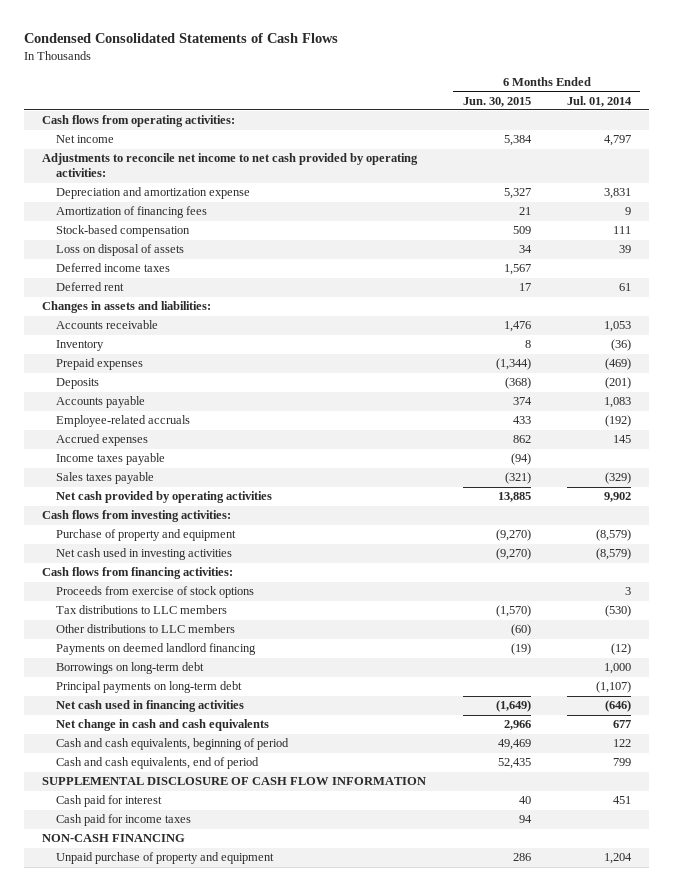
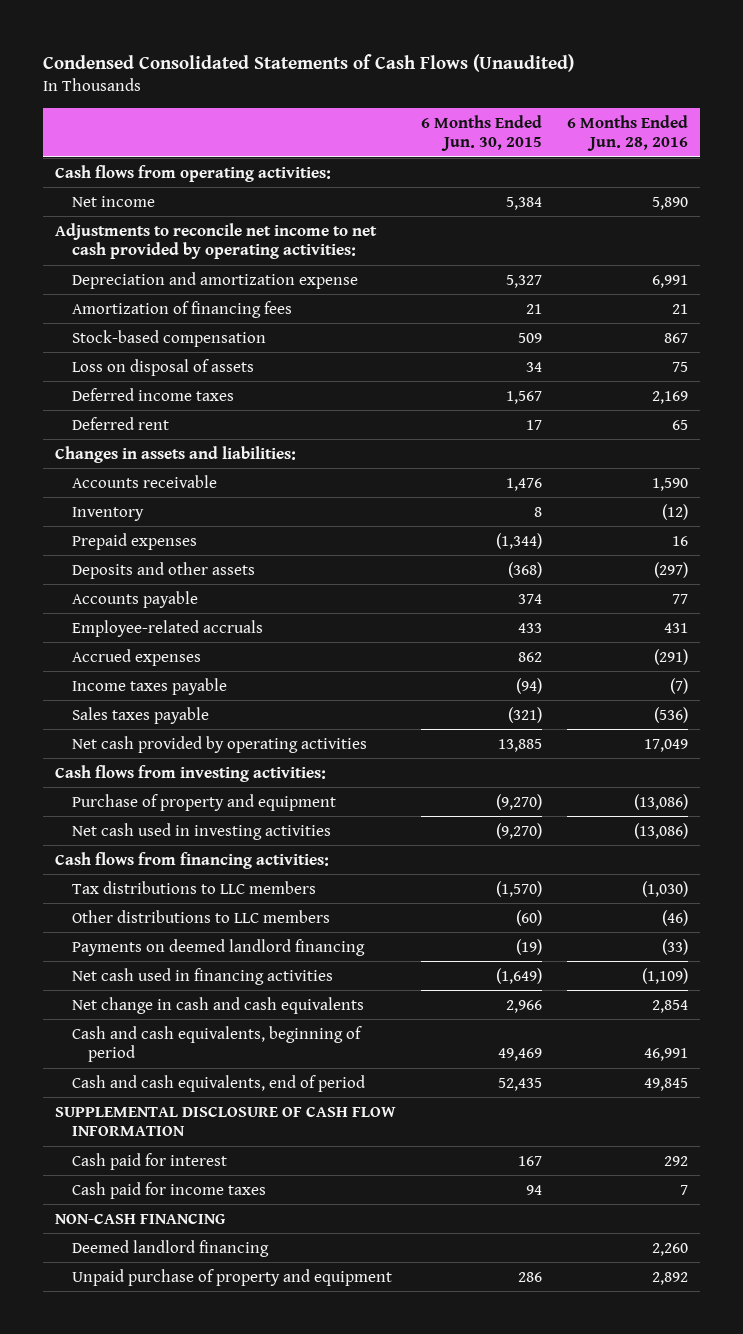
- Condensed Consolidated Statements of Cash Flows
+ Condensed Consolidated Statements of Cash Flows (Unaudited)
- | 6 Months Ended Jun. 30, 2015 | 6 Months Ended Jul. 01, 2014
+ | 6 Months Ended Jun. 30, 2015 | 6 Months Ended Jun. 28, 2016
- Deposits | (368) | (201)
+ Deposits and other assets | (368) | (297)
- Proceeds from exercise of stock options | | 3
- Borrowings on long-term debt | | 1,000
- Principal payments on long-term debt | | (1,107)
- Cash paid for interest | 40 | 451
+ Cash paid for interest | 167 | 292
+ Deemed landlord financing | | 2,260

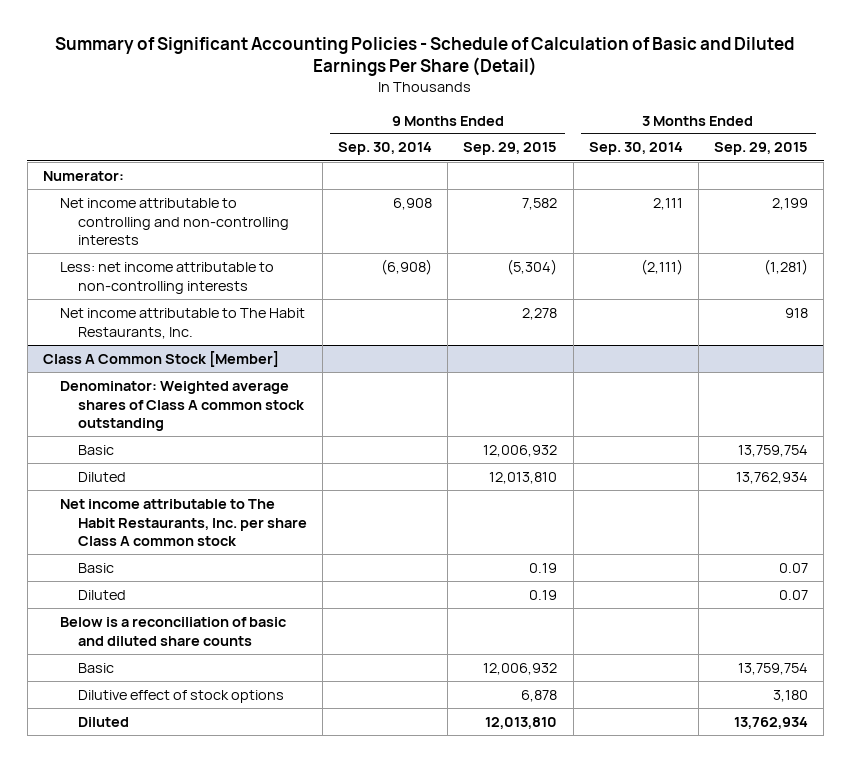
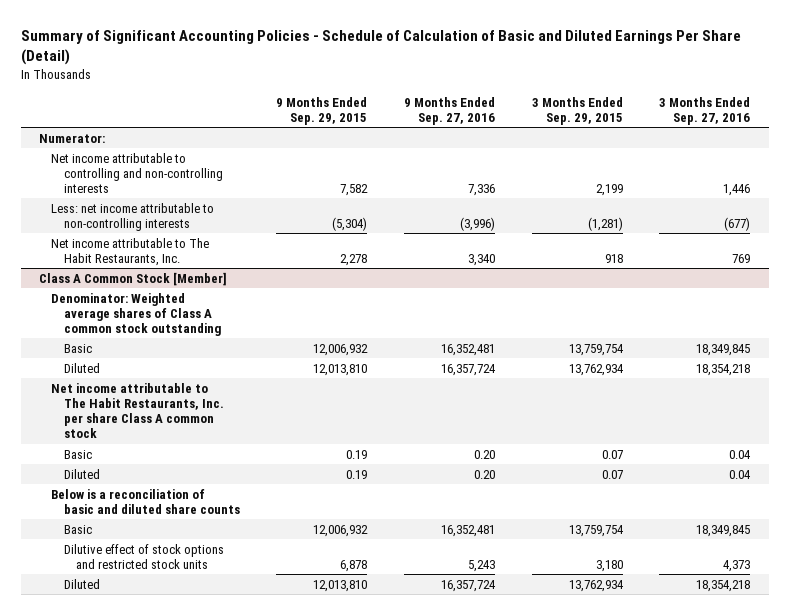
- | 9 Months Ended Sep. 30, 2014 | 9 Months Ended Sep. 29, 2015 | 3 Months Ended Sep. 30, 2014 | 3 Months Ended Sep. 29, 2015
+ | 9 Months Ended Sep. 29, 2015 | 9 Months Ended Sep. 27, 2016 | 3 Months Ended Sep. 29, 2015 | 3 Months Ended Sep. 27, 2016
@ Class A Common Stock [Member]
- Dilutive effect of stock options | | 6,878 | | 3,180
+ Dilutive effect of stock options and restricted stock units | 6,878 | 5,243 | 3,180 | 4,373

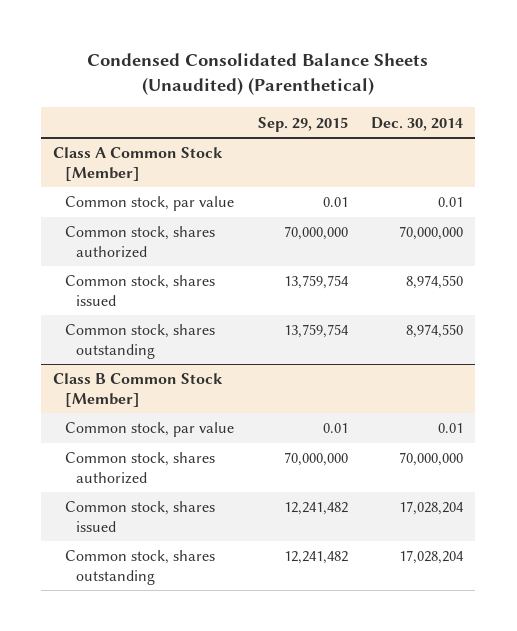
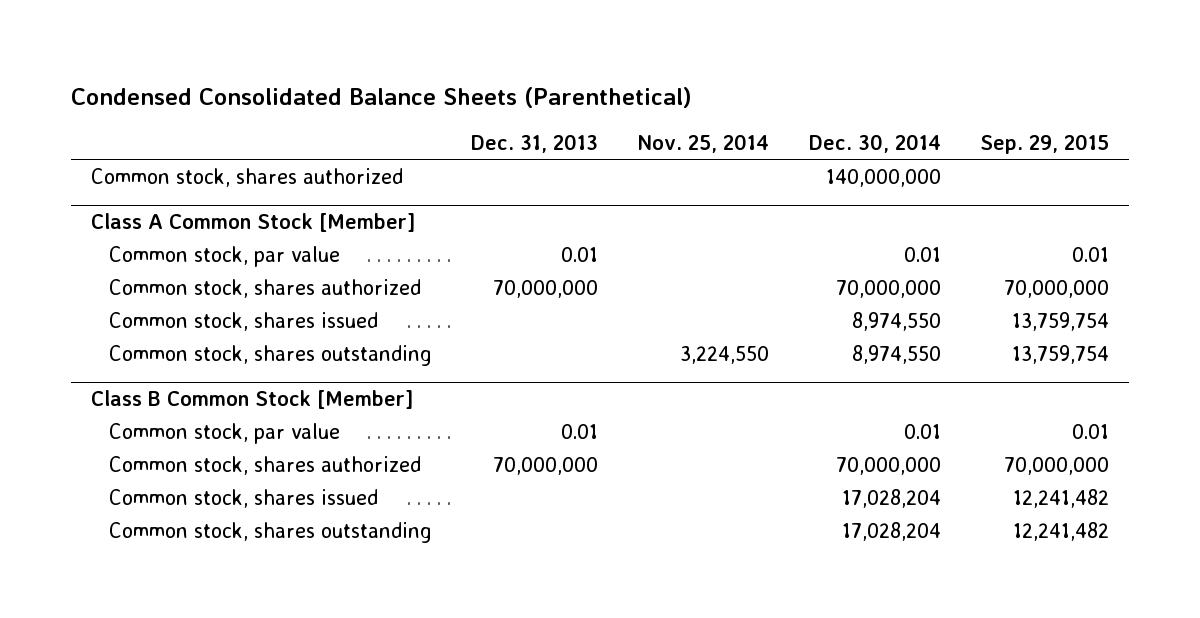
- Condensed Consolidated Balance Sheets (Unaudited) (Parenthetical)
+ Condensed Consolidated Balance Sheets (Parenthetical)
- | Sep. 29, 2015 | Dec. 30, 2014
+ | Dec. 31, 2013 | Nov. 25, 2014 | Dec. 30, 2014 | Sep. 29, 2015
+ Common stock, shares authorized | | | 140,000,000 |

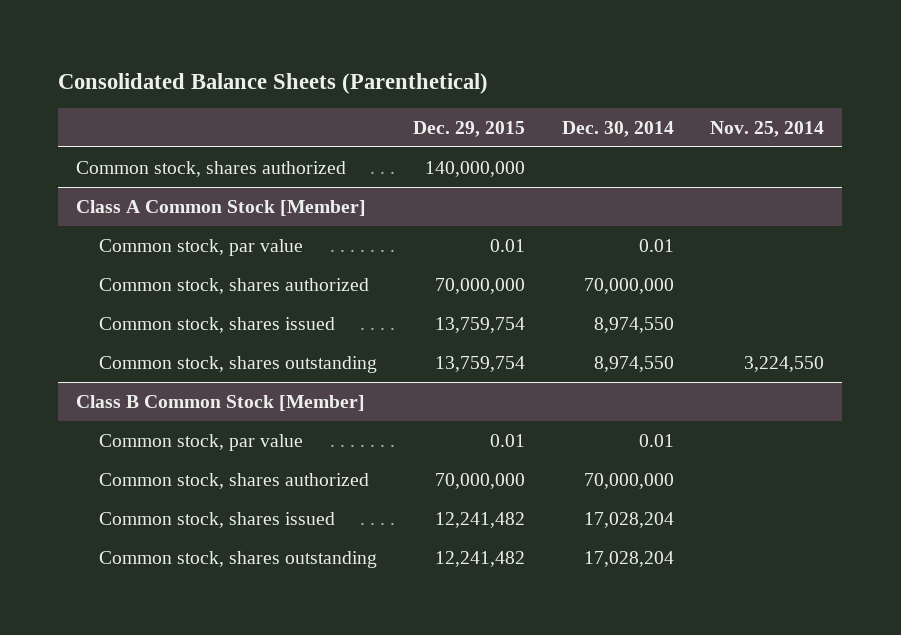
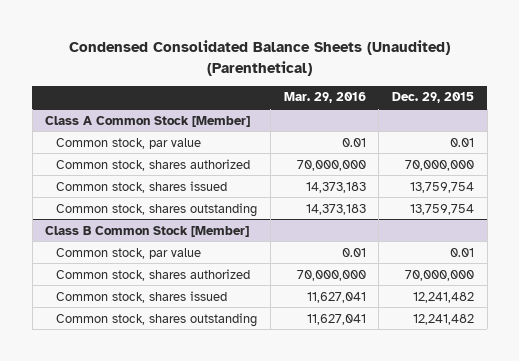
- Consolidated Balance Sheets (Parenthetical)
+ Condensed Consolidated Balance Sheets (Unaudited) (Parenthetical)
- | Dec. 29, 2015 | Dec. 30, 2014 | Nov. 25, 2014
+ | Mar. 29, 2016 | Dec. 29, 2015
- Common stock, shares authorized | 140,000,000 | |

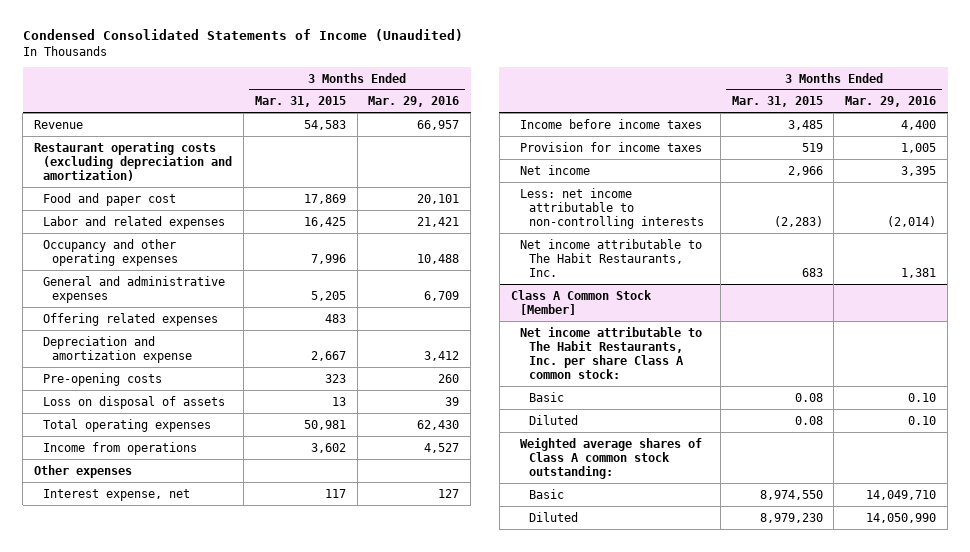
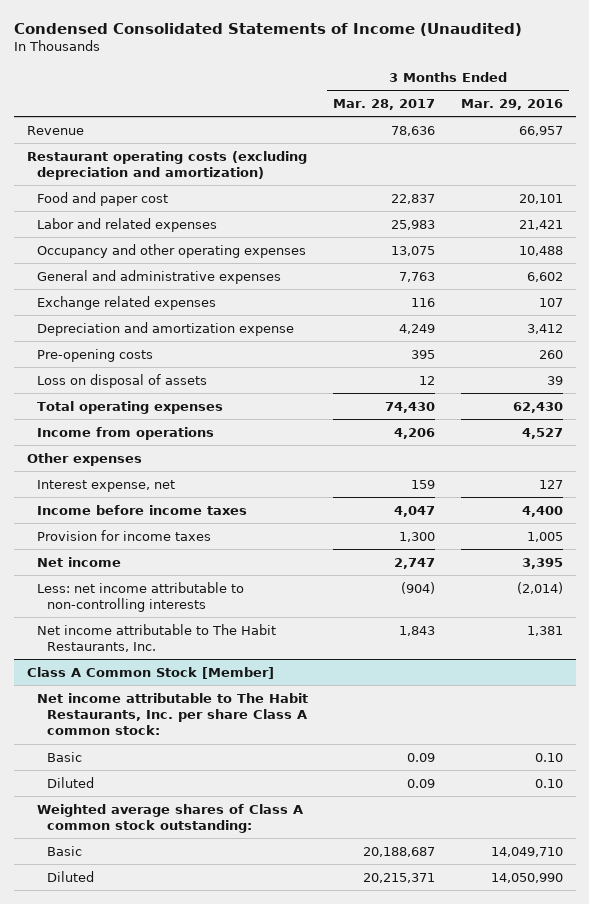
- | 3 Months Ended Mar. 31, 2015 | 3 Months Ended Mar. 29, 2016
+ | 3 Months Ended Mar. 28, 2017 | 3 Months Ended Mar. 29, 2016
- General and administrative expenses | 5,205 | 6,709
- Offering related expenses | 483 |
+ General and administrative expenses | 7,763 | 6,602
+ Exchange related expenses | 116 | 107

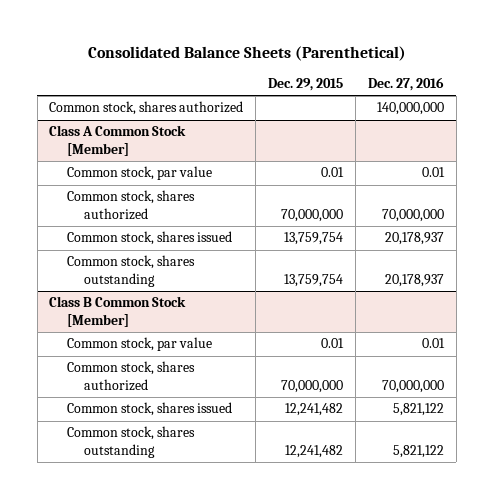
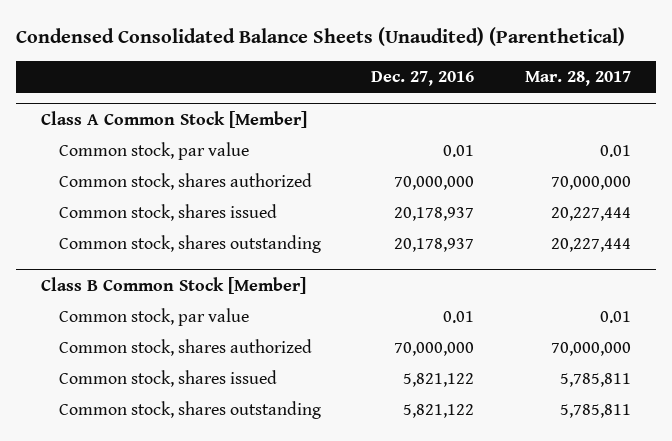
- Consolidated Balance Sheets (Parenthetical)
+ Condensed Consolidated Balance Sheets (Unaudited) (Parenthetical)
- | Dec. 29, 2015 | Dec. 27, 2016
+ | Dec. 27, 2016 | Mar. 28, 2017
- Common stock, shares authorized | | 140,000,000

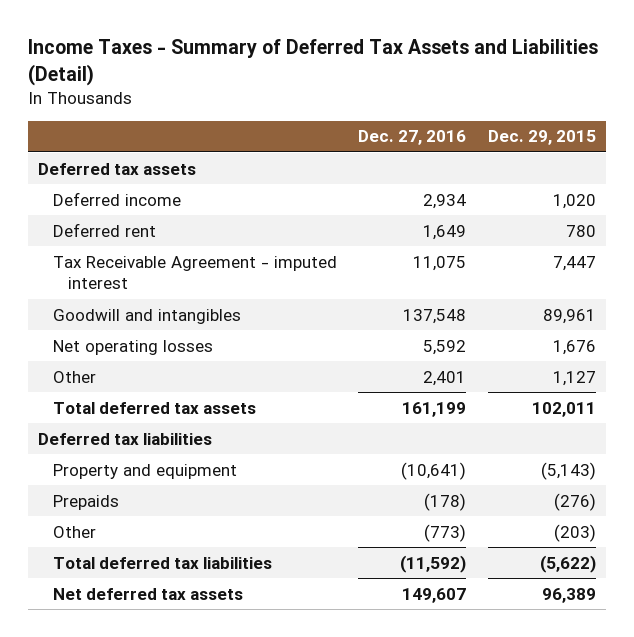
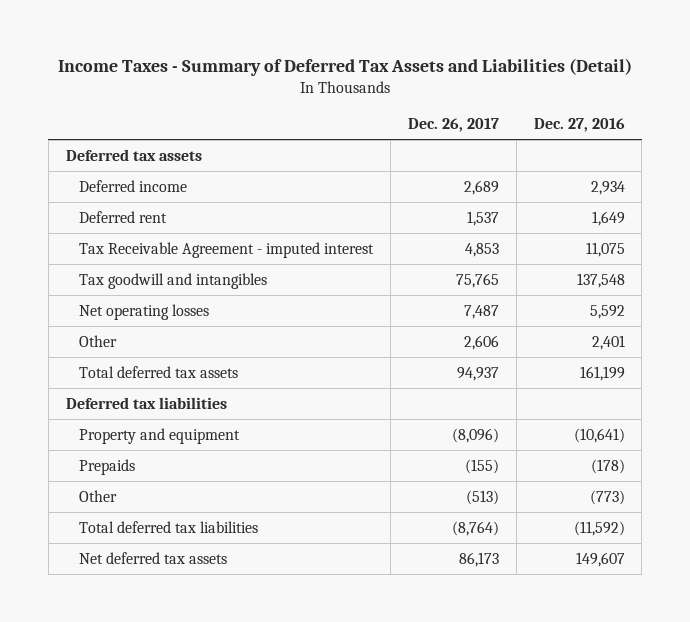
- | Dec. 27, 2016 | Dec. 29, 2015
+ | Dec. 26, 2017 | Dec. 27, 2016
- Goodwill and intangibles | 137,548 | 89,961
+ Tax goodwill and intangibles | 75,765 | 137,548

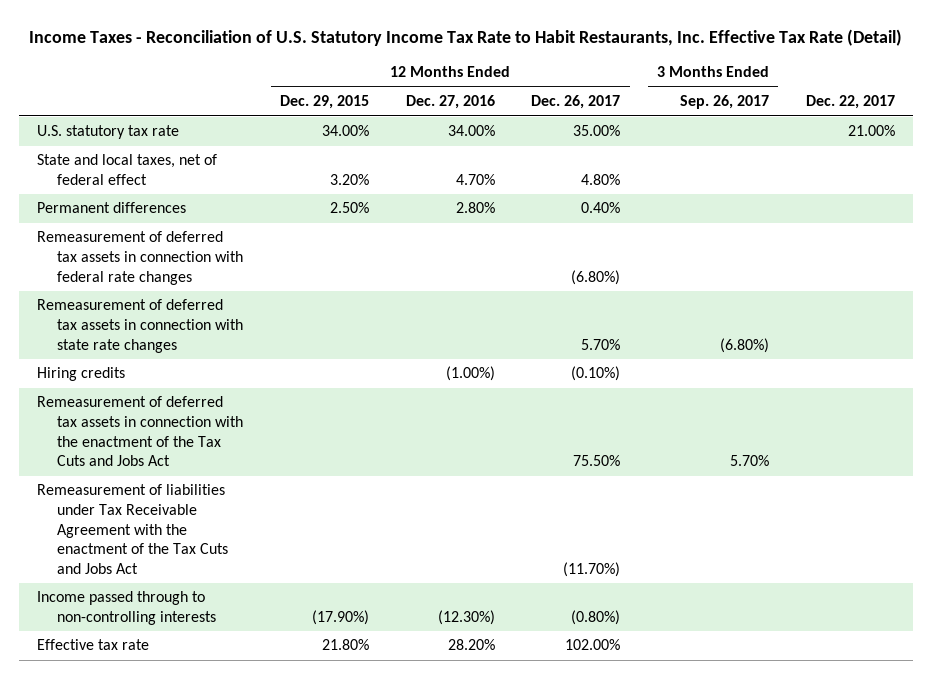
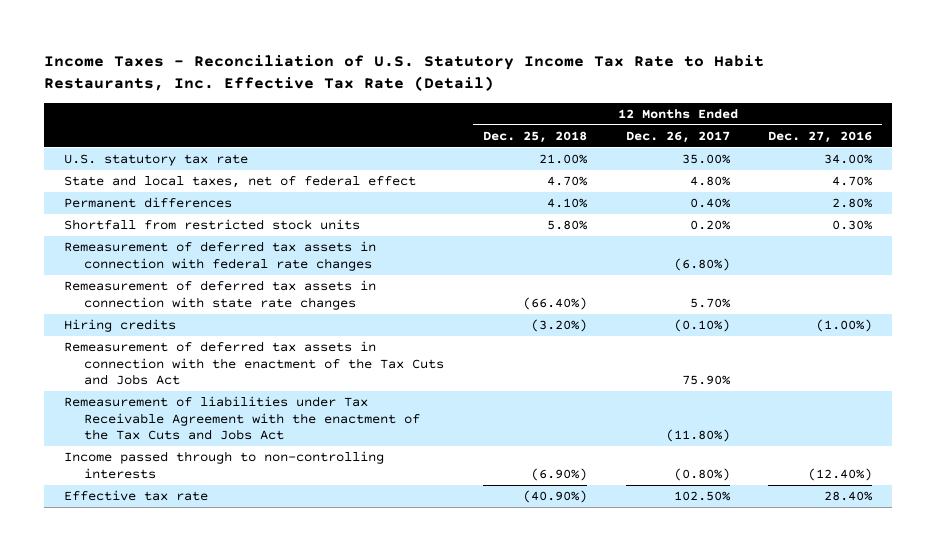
- | 12 Months Ended Dec. 29, 2015 | 12 Months Ended Dec. 27, 2016 | 12 Months Ended Dec. 26, 2017 | 3 Months Ended Sep. 26, 2017 | Dec. 22, 2017
+ | 12 Months Ended Dec. 25, 2018 | 12 Months Ended Dec. 26, 2017 | 12 Months Ended Dec. 27, 2016
+ Shortfall from restricted stock units | 5.80% | 0.20% | 0.30%
- Remeasurement of deferred tax assets in connection with the enactment of the Tax Cuts and Jobs Act | | | 75.50% | 5.70% |
- Remeasurement of liabilities under Tax Receivable Agreement with the enactment of the Tax Cuts and Jobs Act | | | (11.70%) | |
- Income passed through to non-controlling interests | (17.90%) | (12.30%) | (0.80%) | |
- Effective tax rate | 21.80% | 28.20% | 102.00% | |
+ Remeasurement of deferred tax assets in connection with the enactment of the Tax Cuts and Jobs Act | | 75.90% |
+ Remeasurement of liabilities under Tax Receivable Agreement with the enactment of the Tax Cuts and Jobs Act | | (11.80%) |
+ Income passed through to non-controlling interests | (6.90%) | (0.80%) | (12.40%)
+ Effective tax rate | (40.90%) | 102.50% | 28.40%

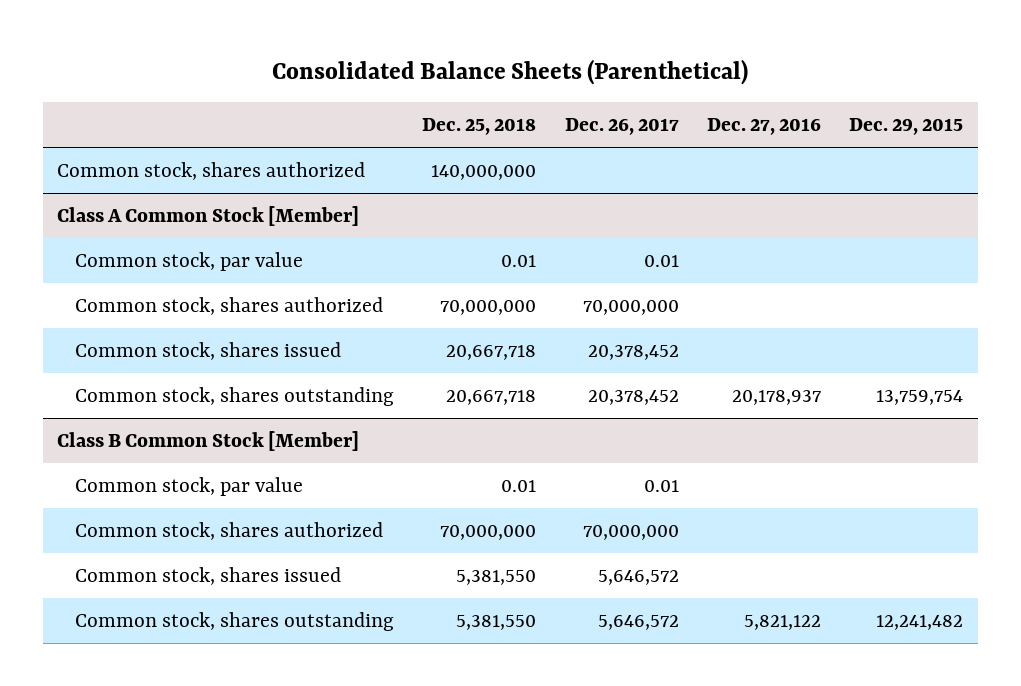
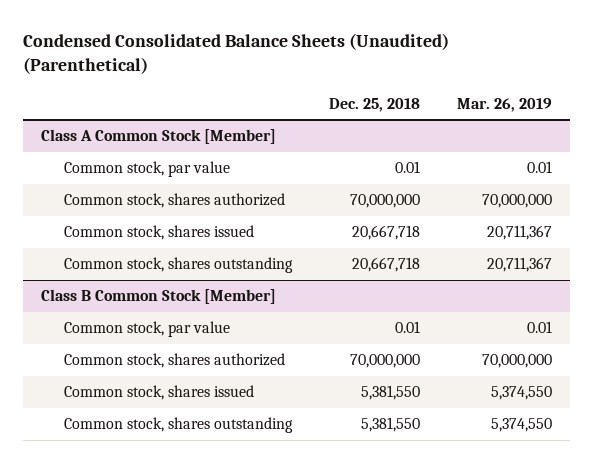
- Consolidated Balance Sheets (Parenthetical)
+ Condensed Consolidated Balance Sheets (Unaudited) (Parenthetical)
- | Dec. 25, 2018 | Dec. 26, 2017 | Dec. 27, 2016 | Dec. 29, 2015
+ | Dec. 25, 2018 | Mar. 26, 2019
- Common stock, shares authorized | 140,000,000 | | |

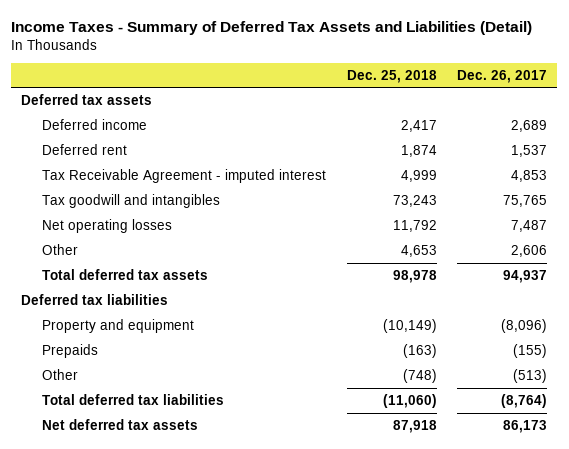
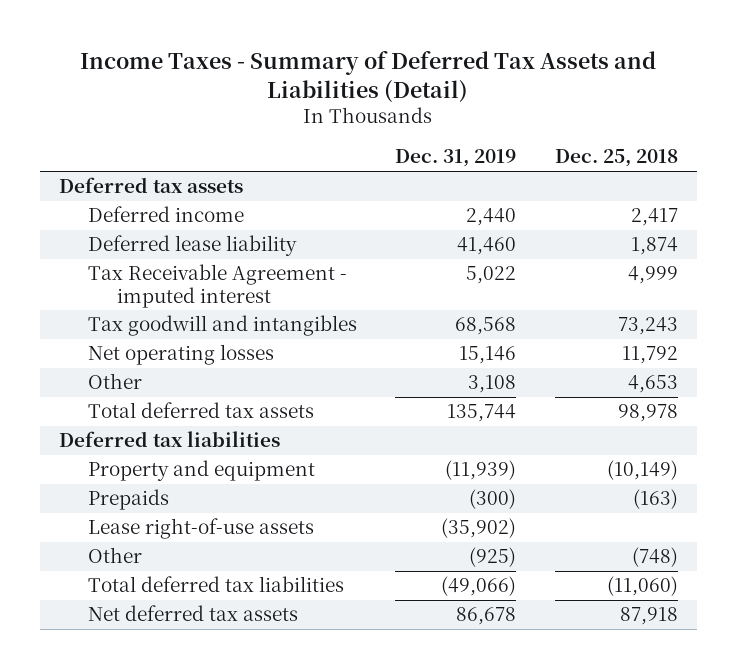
- | Dec. 25, 2018 | Dec. 26, 2017
+ | Dec. 31, 2019 | Dec. 25, 2018
- Deferred rent | 1,874 | 1,537
+ Deferred lease liability | 41,460 | 1,874
+ Lease right-of-use assets | (35,902) |

